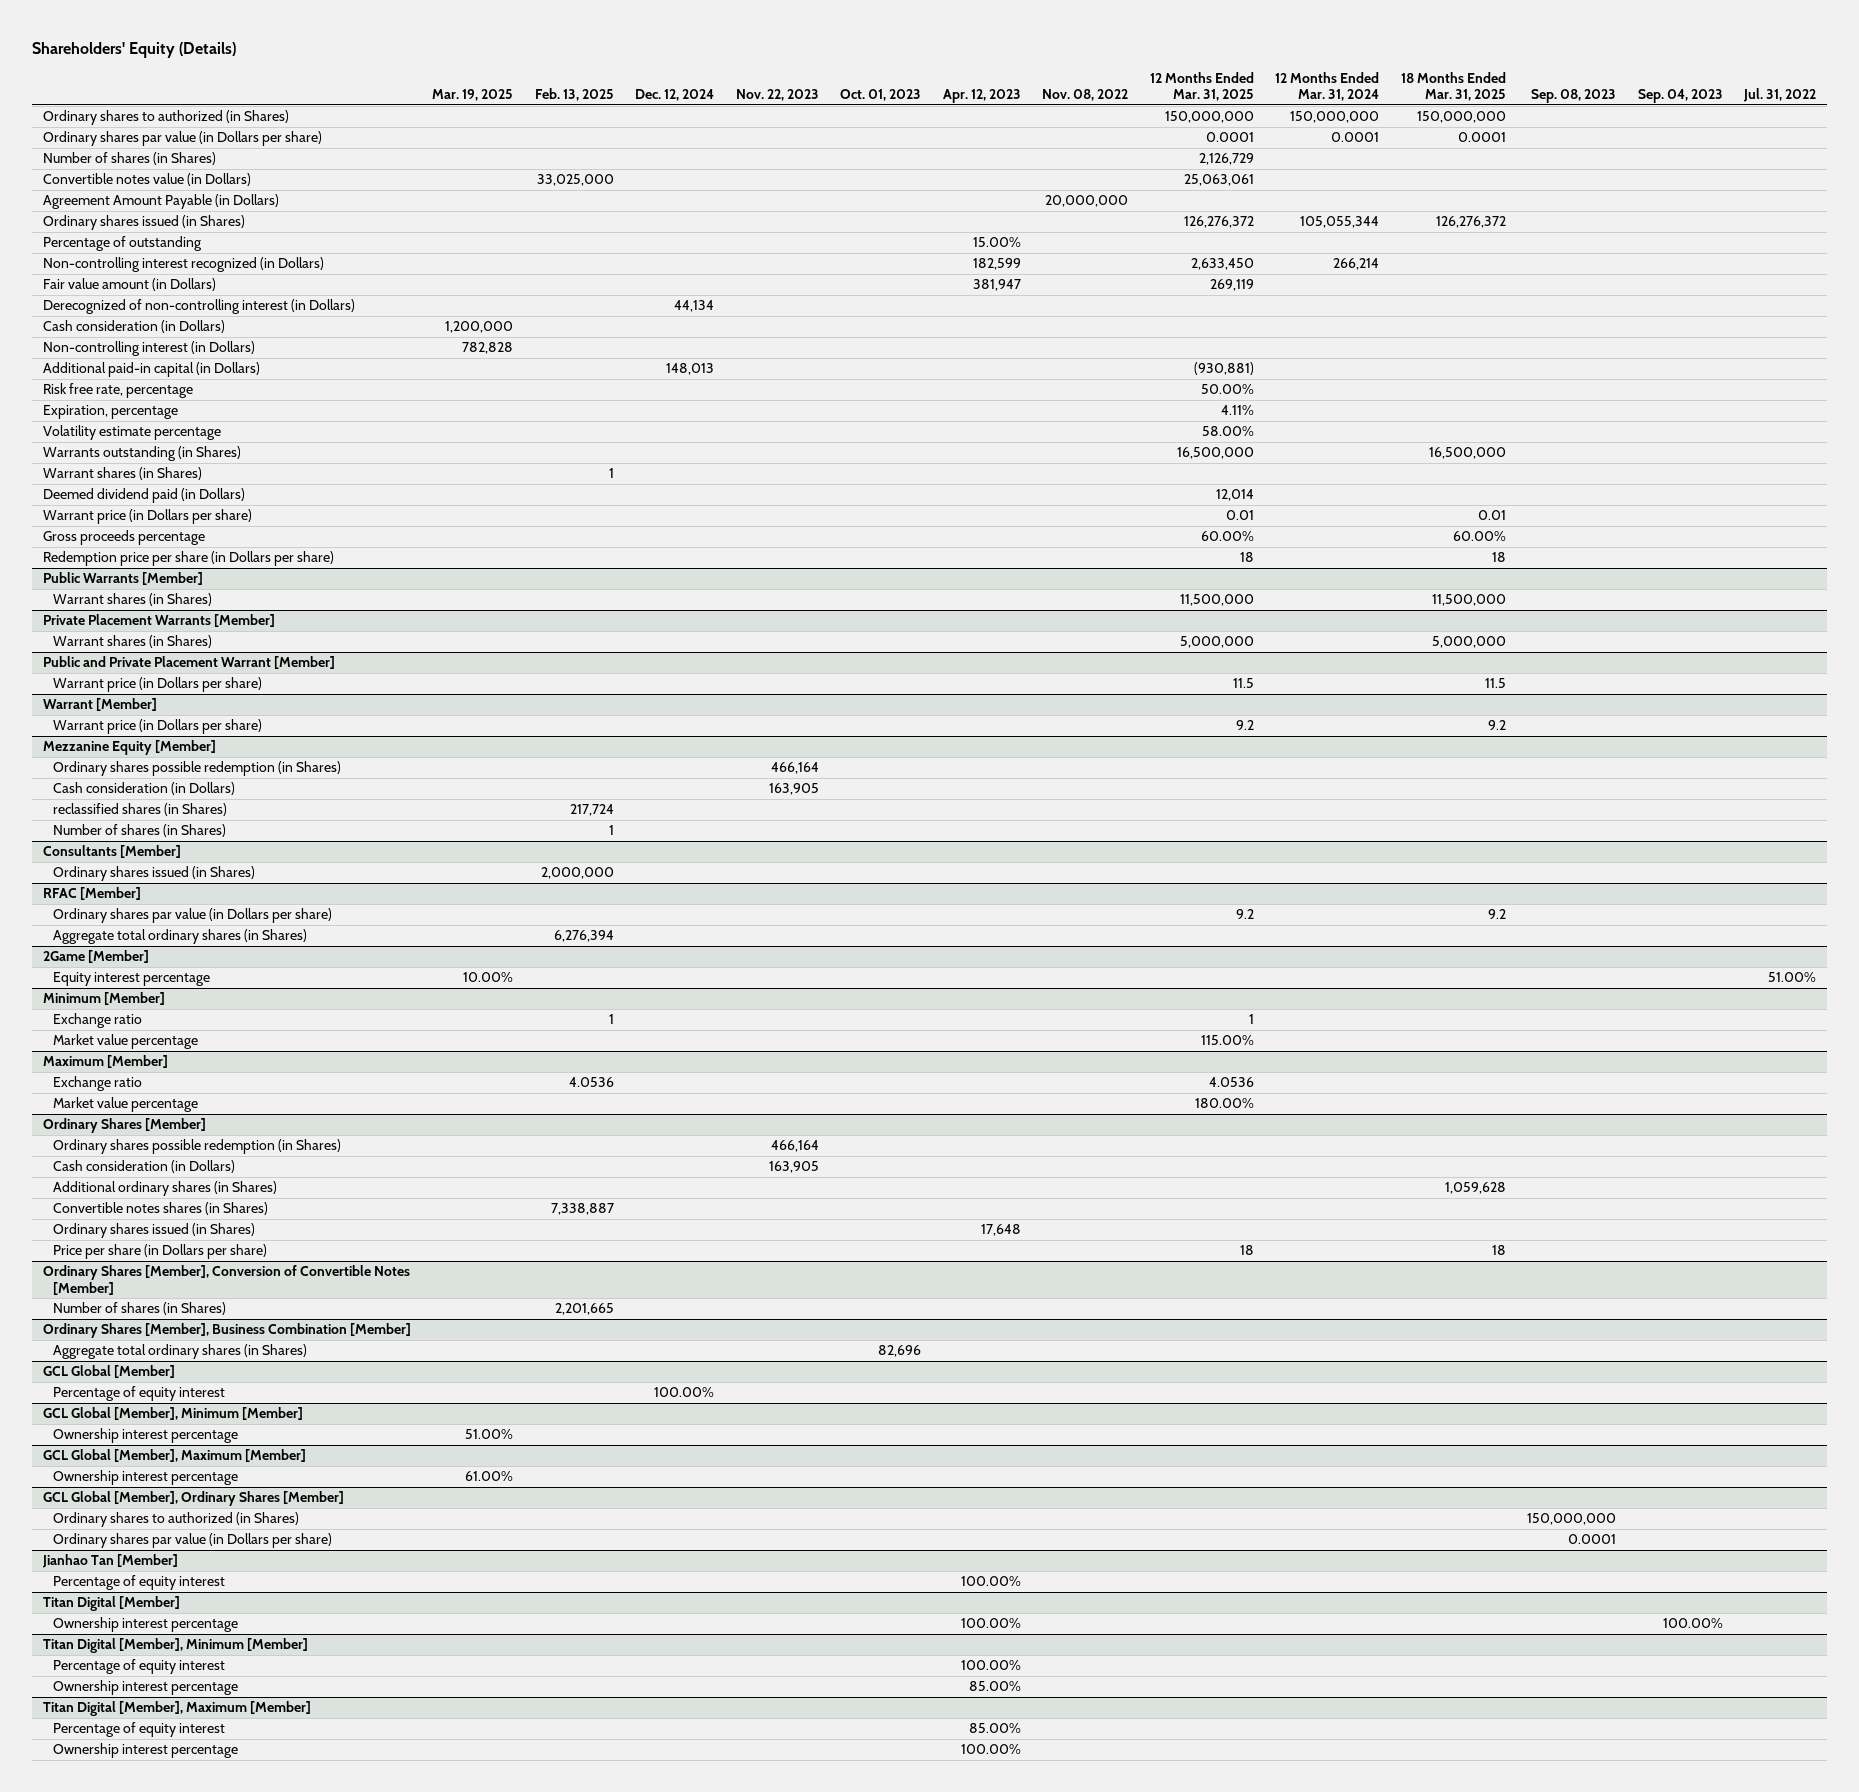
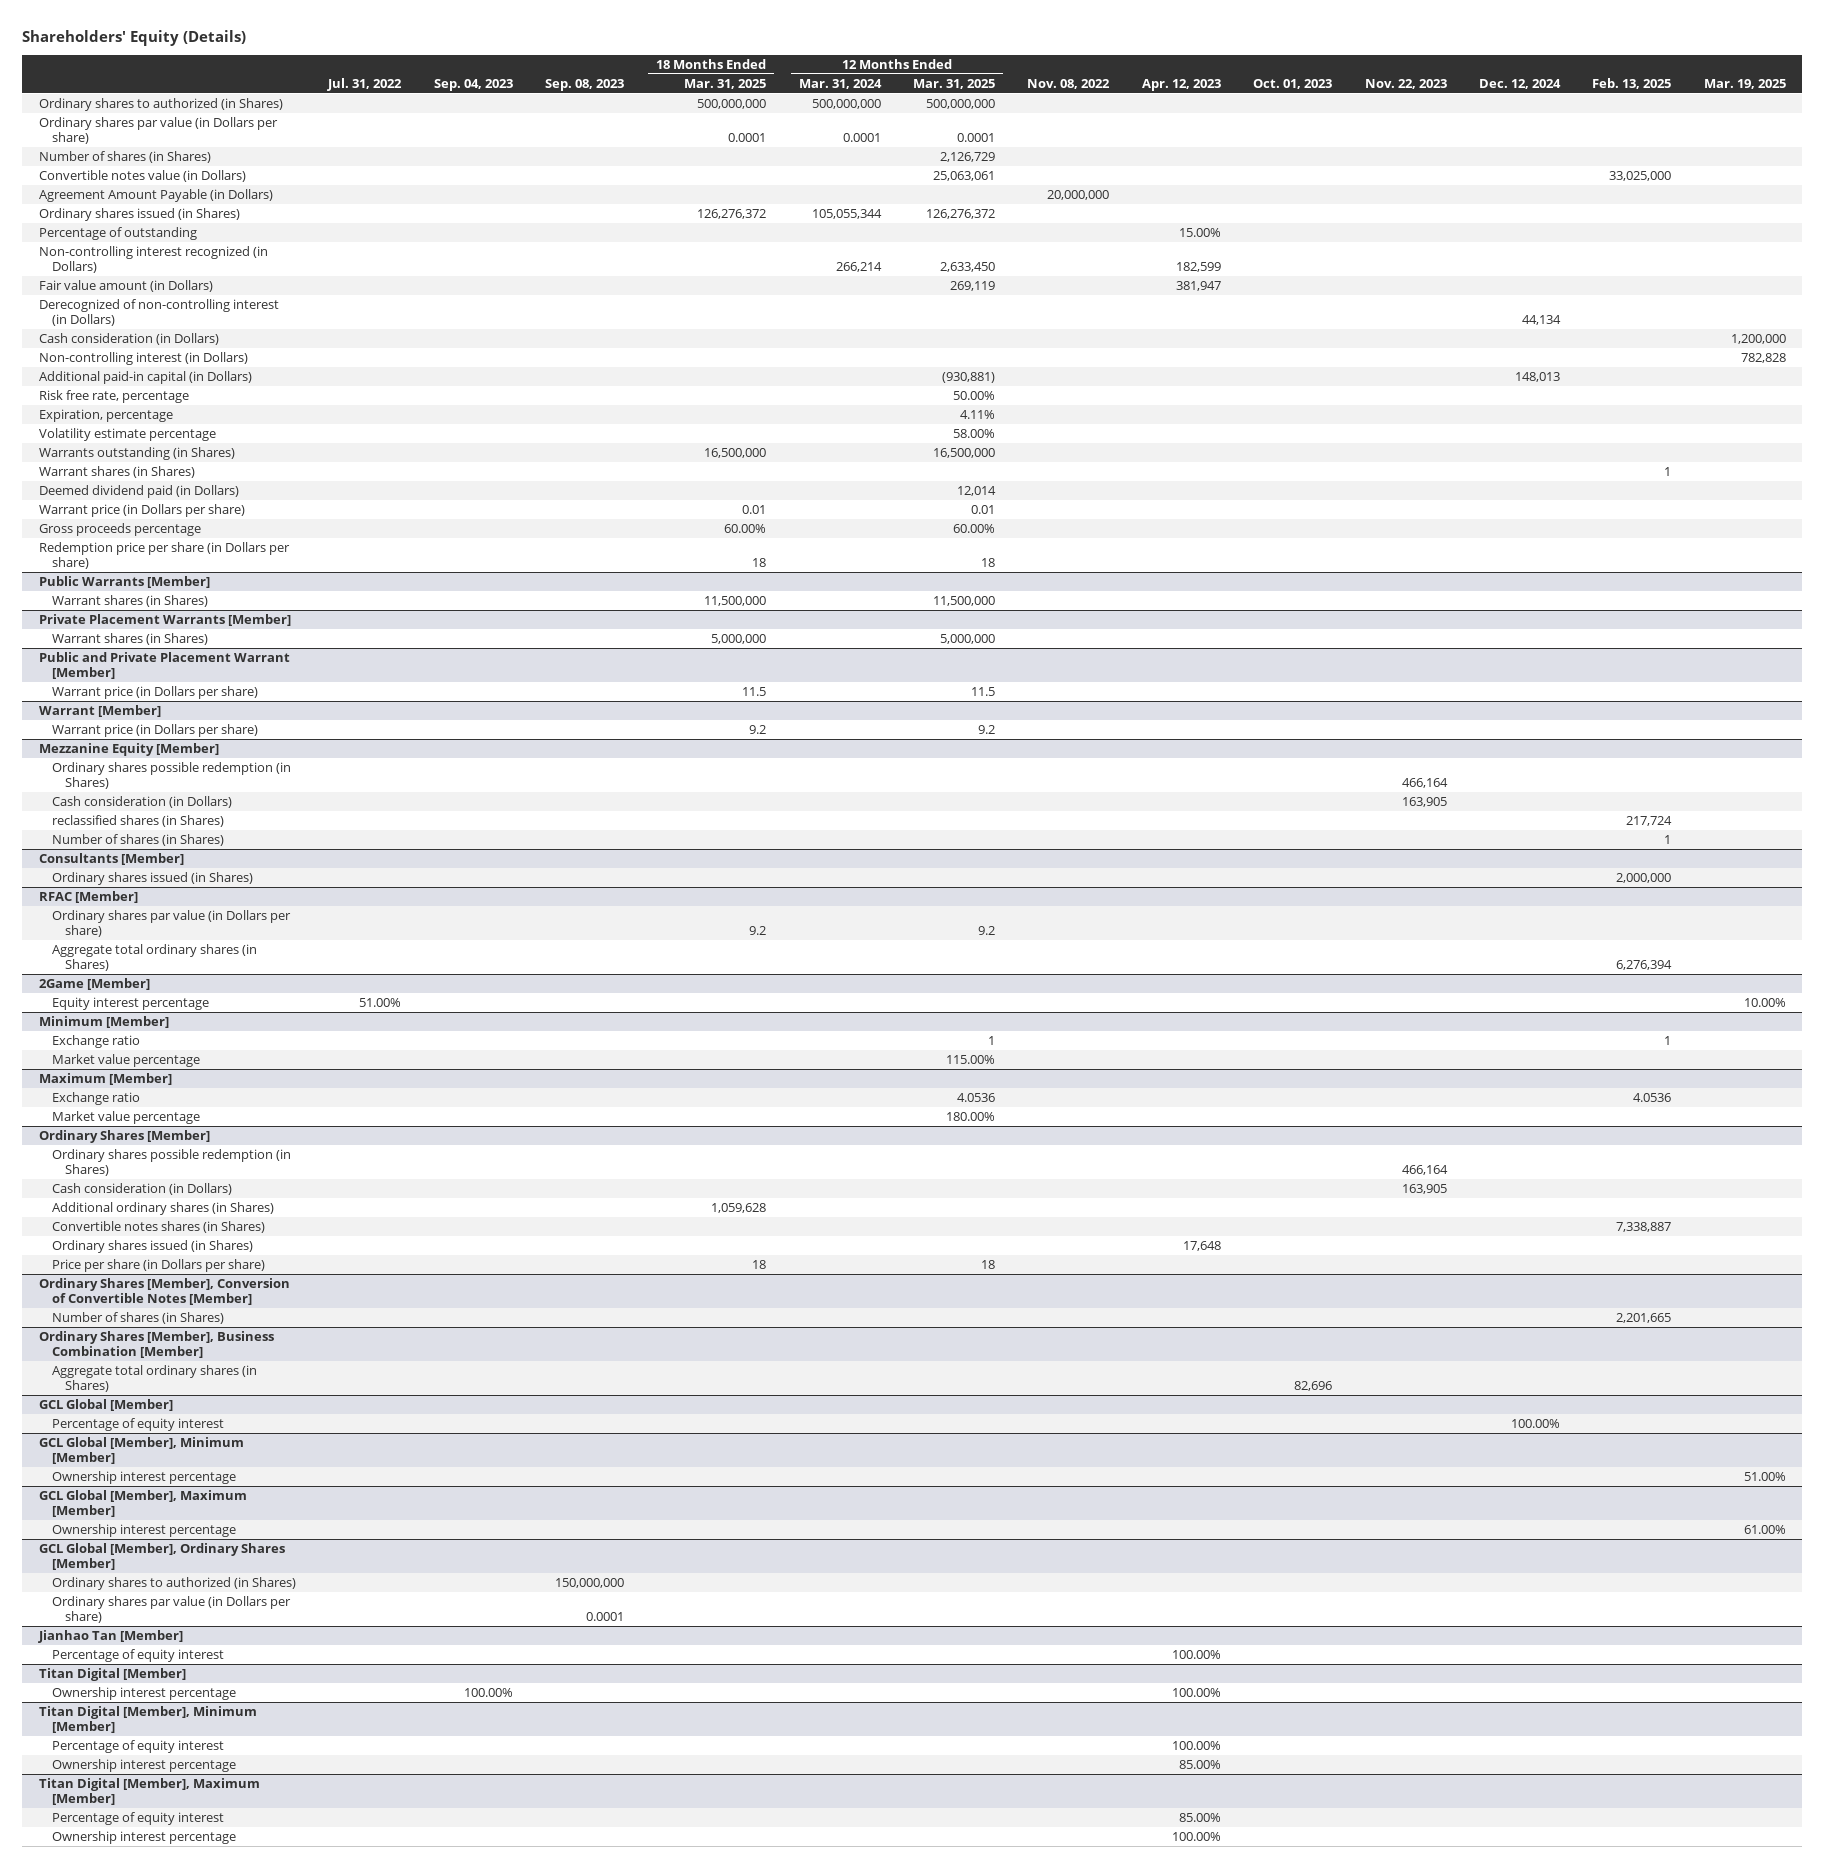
- | Mar. 19, 2025 | Feb. 13, 2025 | Dec. 12, 2024 | Nov. 22, 2023 | Oct. 01, 2023 | Apr. 12, 2023 | Nov. 08, 2022 | 12 Months Ended Mar. 31, 2025 | 12 Months Ended Mar. 31, 2024 | 18 Months Ended Mar. 31, 2025 | Sep. 08, 2023 | Sep. 04, 2023 | Jul. 31, 2022
+ | Jul. 31, 2022 | Sep. 04, 2023 | Sep. 08, 2023 | 18 Months Ended Mar. 31, 2025 | 12 Months Ended Mar. 31, 2024 | 12 Months Ended Mar. 31, 2025 | Nov. 08, 2022 | Apr. 12, 2023 | Oct. 01, 2023 | Nov. 22, 2023 | Dec. 12, 2024 | Feb. 13, 2025 | Mar. 19, 2025
- Ordinary shares to authorized (in Shares) | | | | | | | | 150,000,000 | 150,000,000 | 150,000,000 | | |
+ Ordinary shares to authorized (in Shares) | | | | 500,000,000 | 500,000,000 | 500,000,000 | | | | | | |

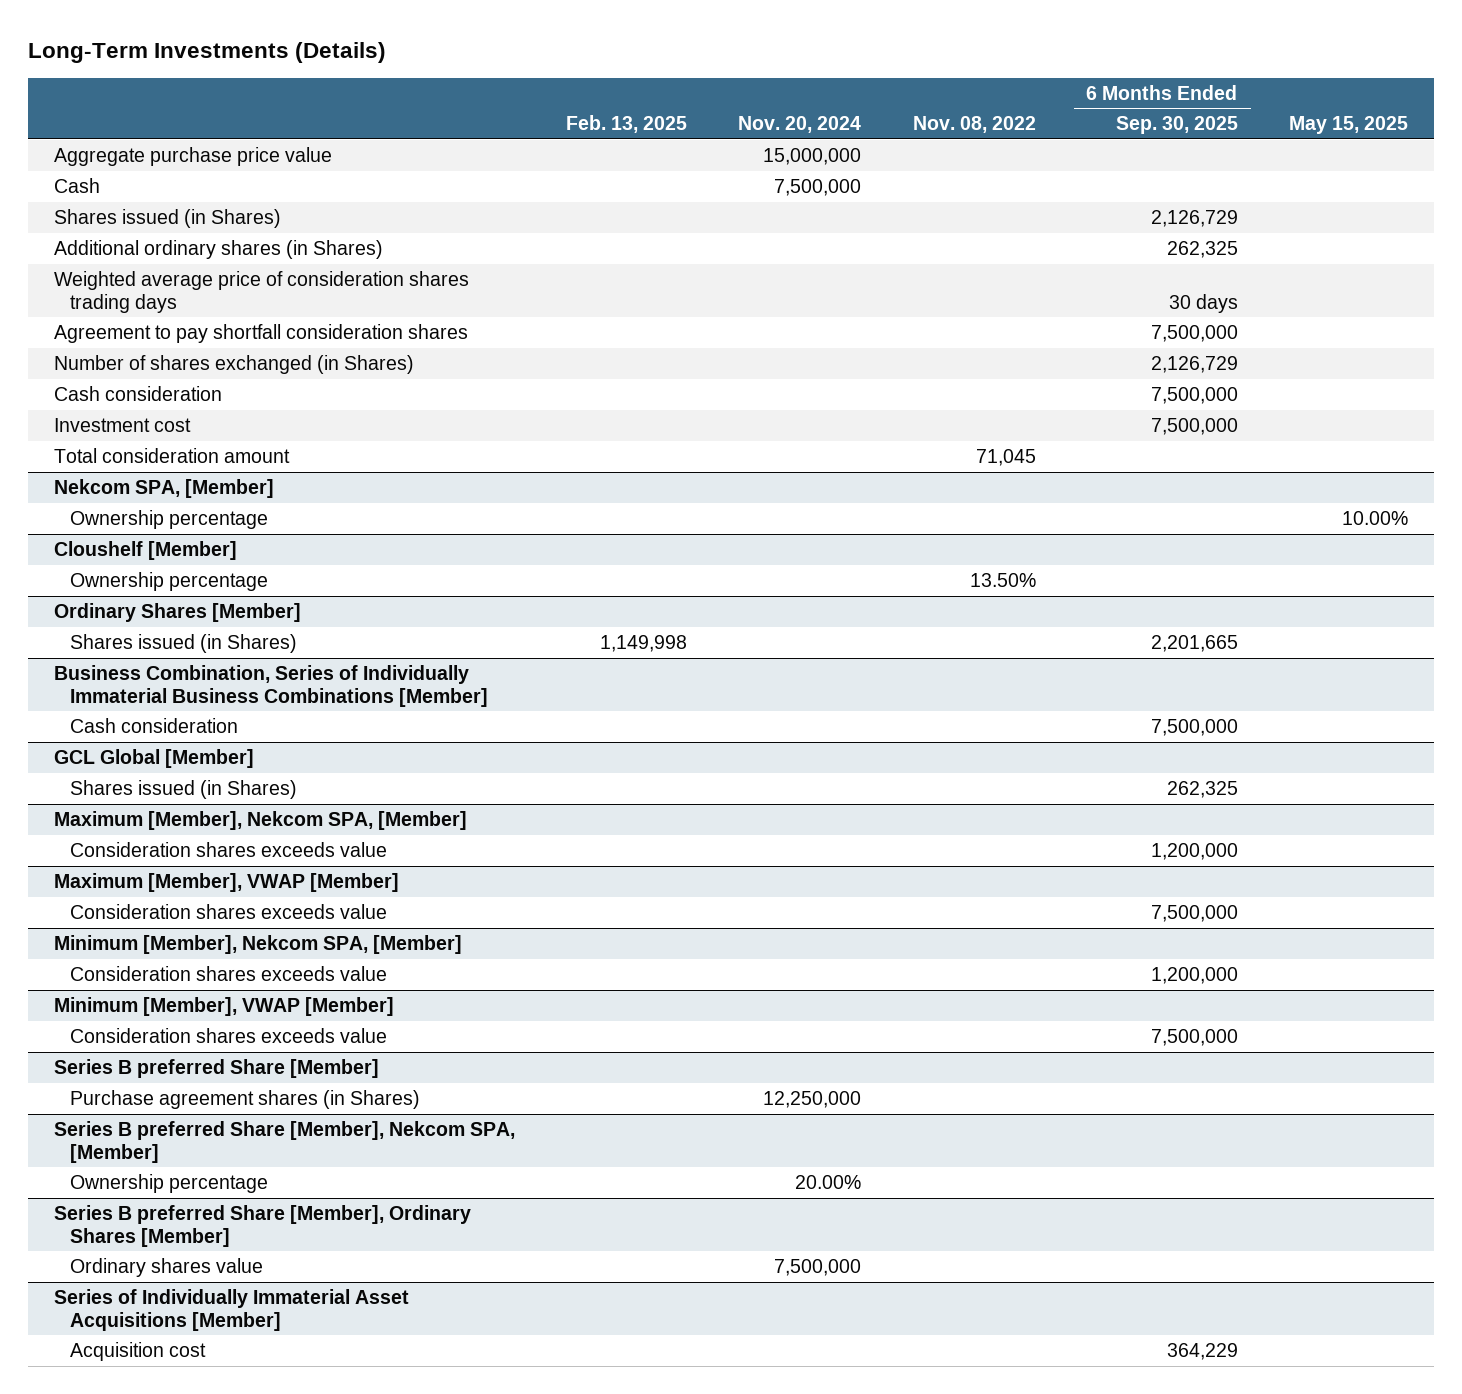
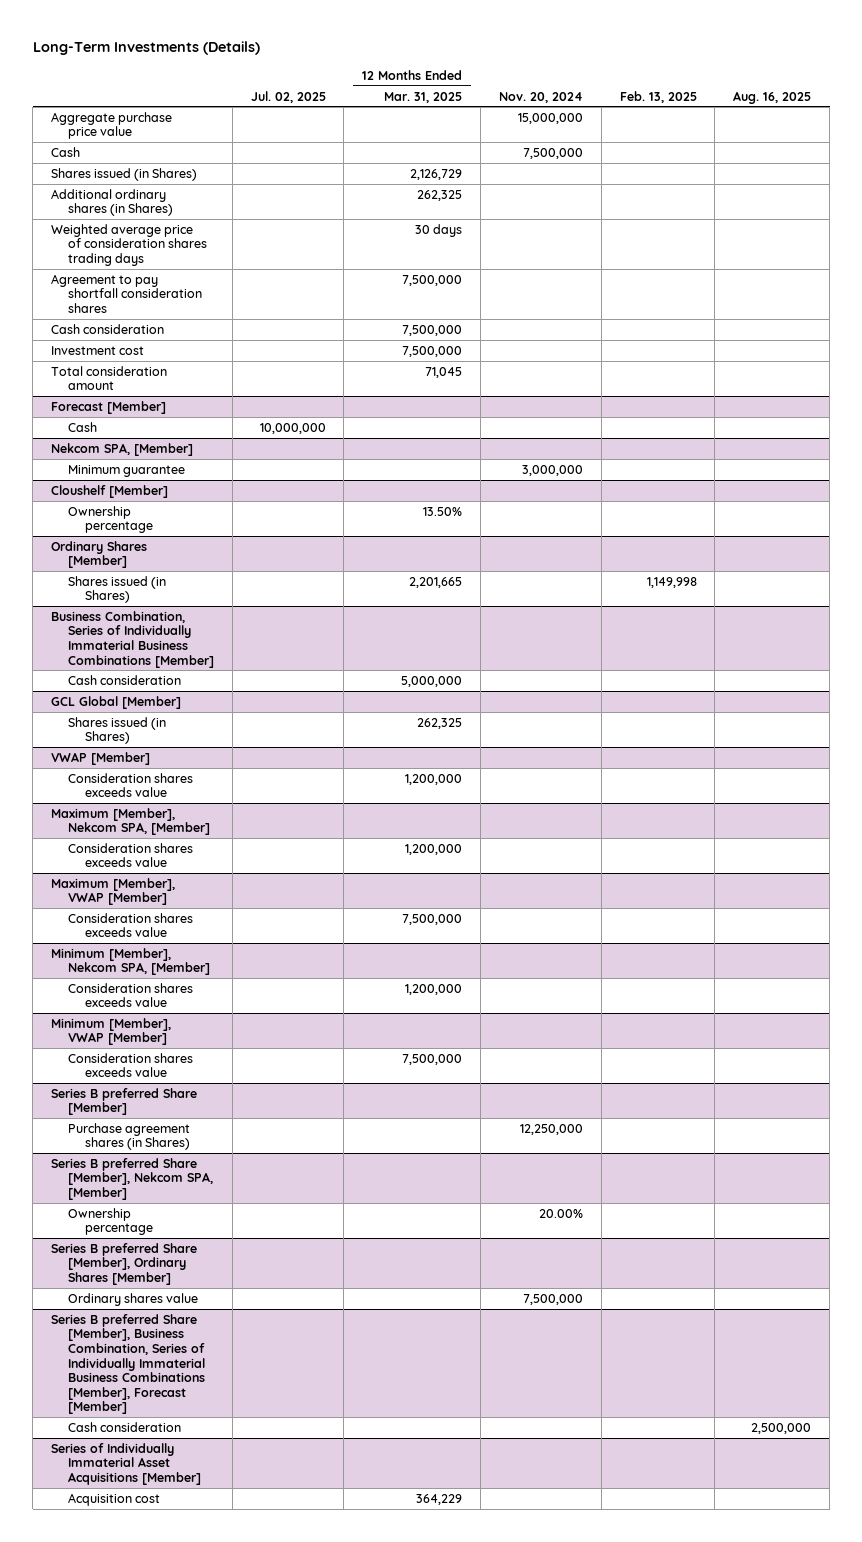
- | Feb. 13, 2025 | Nov. 20, 2024 | Nov. 08, 2022 | 6 Months Ended Sep. 30, 2025 | May 15, 2025
+ | Jul. 02, 2025 | 12 Months Ended Mar. 31, 2025 | Nov. 20, 2024 | Feb. 13, 2025 | Aug. 16, 2025
- Number of shares exchanged (in Shares) | | | | 2,126,729 |
+ Forecast [Member]
+ Cash | 10,000,000 | | | |
@ Nekcom SPA, [Member]
- Ownership percentage | | | | | 10.00%
+ Minimum guarantee | | | 3,000,000 | |
+ VWAP [Member]
+ Consideration shares exceeds value | | 1,200,000 | | |
+ Series B preferred Share [Member], Business Combination, Series of Individually Immaterial Business Combinations [Member], Forecast [Member]
+ Cash consideration | | | | | 2,500,000

